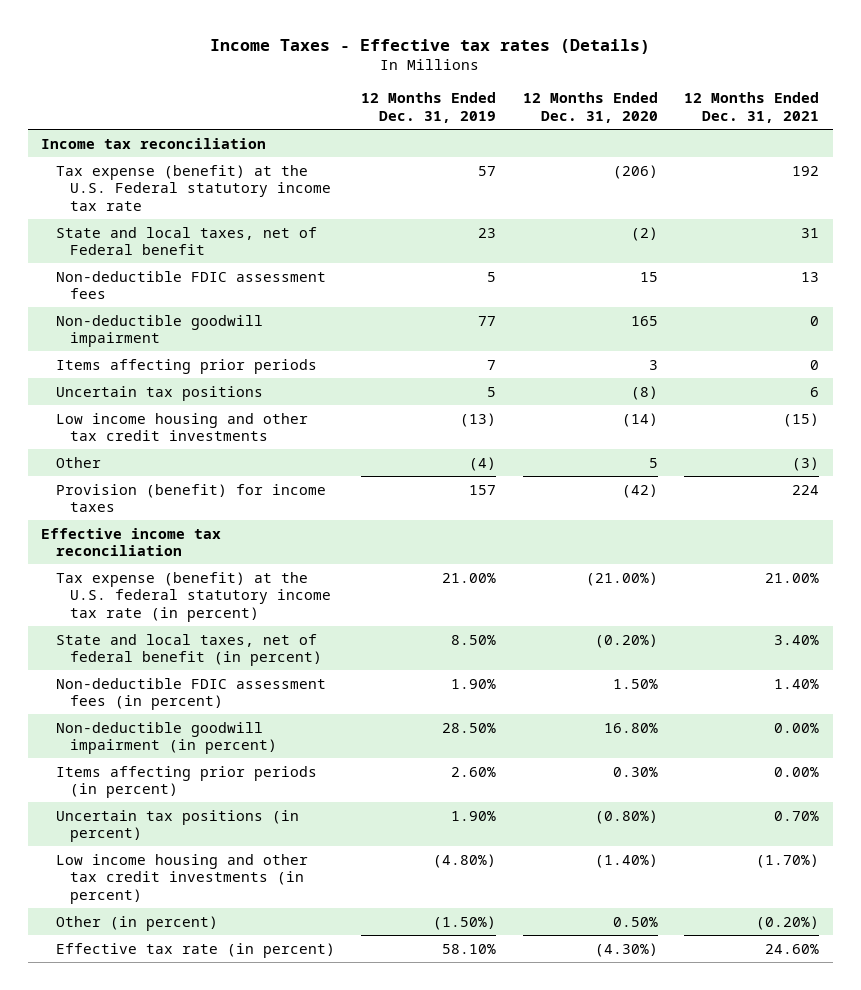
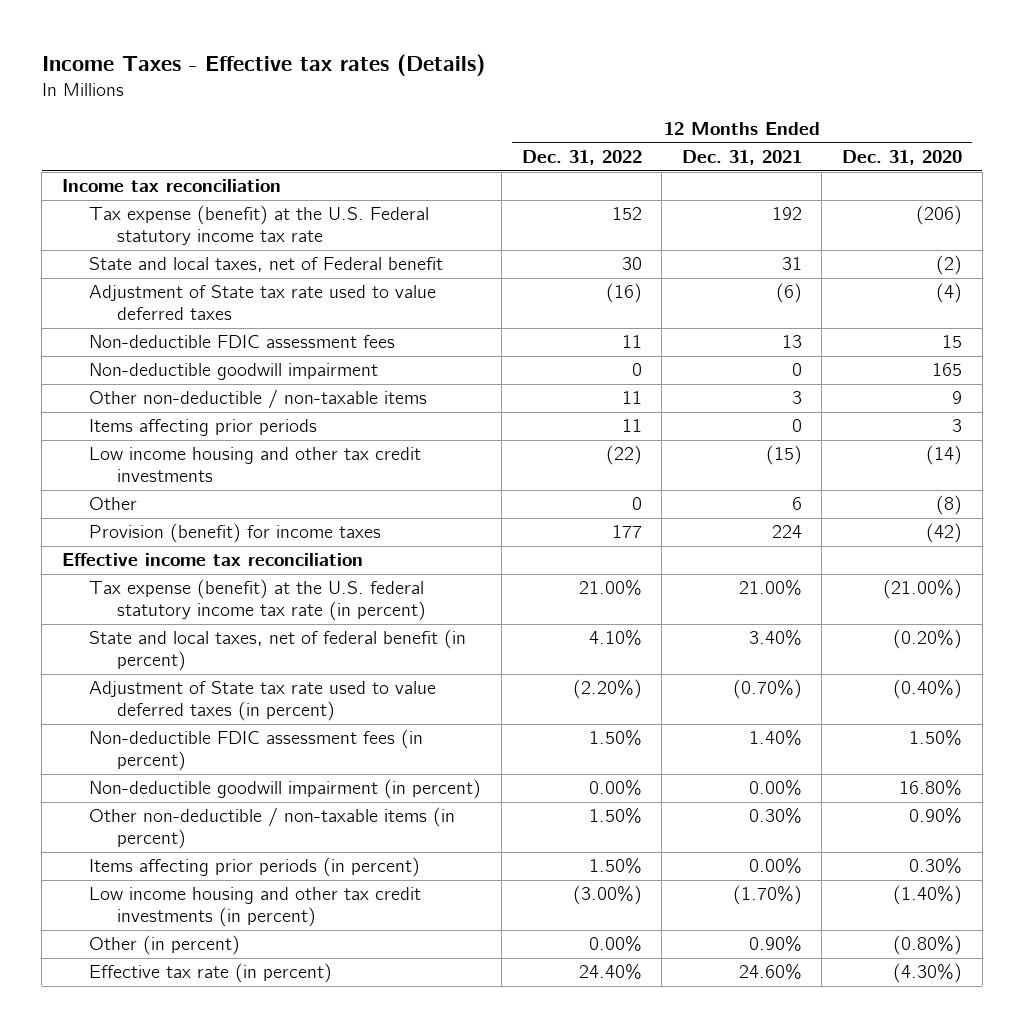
- | 12 Months Ended Dec. 31, 2019 | 12 Months Ended Dec. 31, 2020 | 12 Months Ended Dec. 31, 2021
+ | 12 Months Ended Dec. 31, 2022 | 12 Months Ended Dec. 31, 2021 | 12 Months Ended Dec. 31, 2020
+ Adjustment of State tax rate used to value deferred taxes | (16) | (6) | (4)
+ Other non-deductible / non-taxable items | 11 | 3 | 9
- Uncertain tax positions | 5 | (8) | 6
- Other | (4) | 5 | (3)
+ Other | 0 | 6 | (8)
+ Adjustment of State tax rate used to value deferred taxes (in percent) | (2.20%) | (0.70%) | (0.40%)
+ Other non-deductible / non-taxable items (in percent) | 1.50% | 0.30% | 0.90%
- Uncertain tax positions (in percent) | 1.90% | (0.80%) | 0.70%
- Other (in percent) | (1.50%) | 0.50% | (0.20%)
+ Other (in percent) | 0.00% | 0.90% | (0.80%)

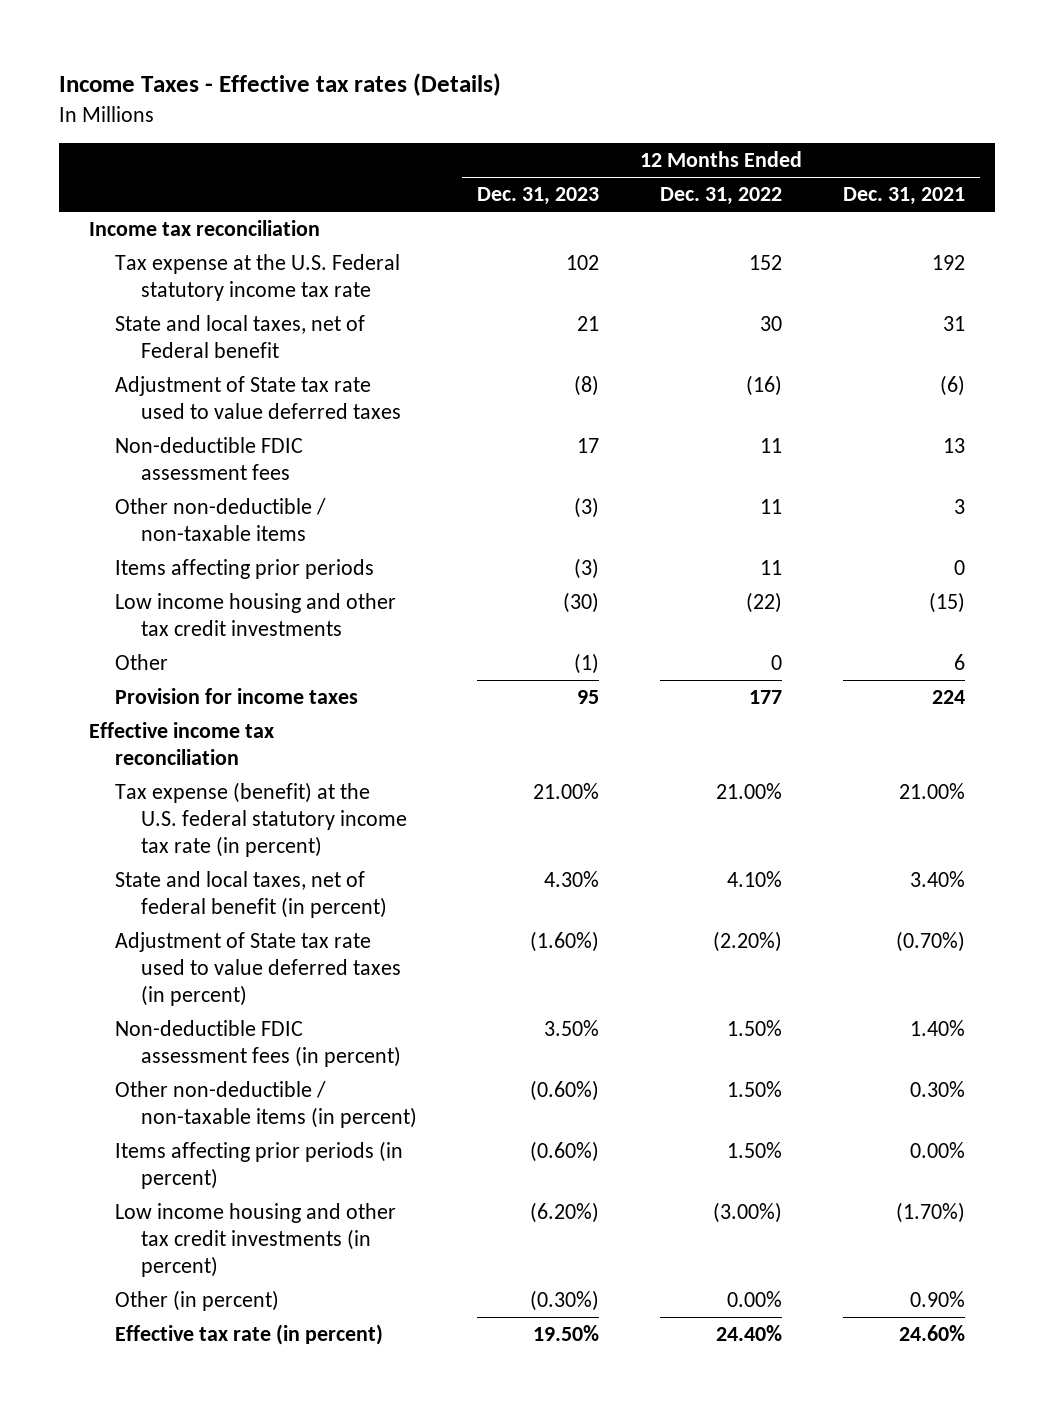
- | 12 Months Ended Dec. 31, 2022 | 12 Months Ended Dec. 31, 2021 | 12 Months Ended Dec. 31, 2020
+ | 12 Months Ended Dec. 31, 2023 | 12 Months Ended Dec. 31, 2022 | 12 Months Ended Dec. 31, 2021
- Tax expense (benefit) at the U.S. Federal statutory income tax rate | 152 | 192 | (206)
+ Tax expense at the U.S. Federal statutory income tax rate | 102 | 152 | 192
- Non-deductible goodwill impairment | 0 | 0 | 165
- Provision (benefit) for income taxes | 177 | 224 | (42)
+ Provision for income taxes | 95 | 177 | 224
- Non-deductible goodwill impairment (in percent) | 0.00% | 0.00% | 16.80%

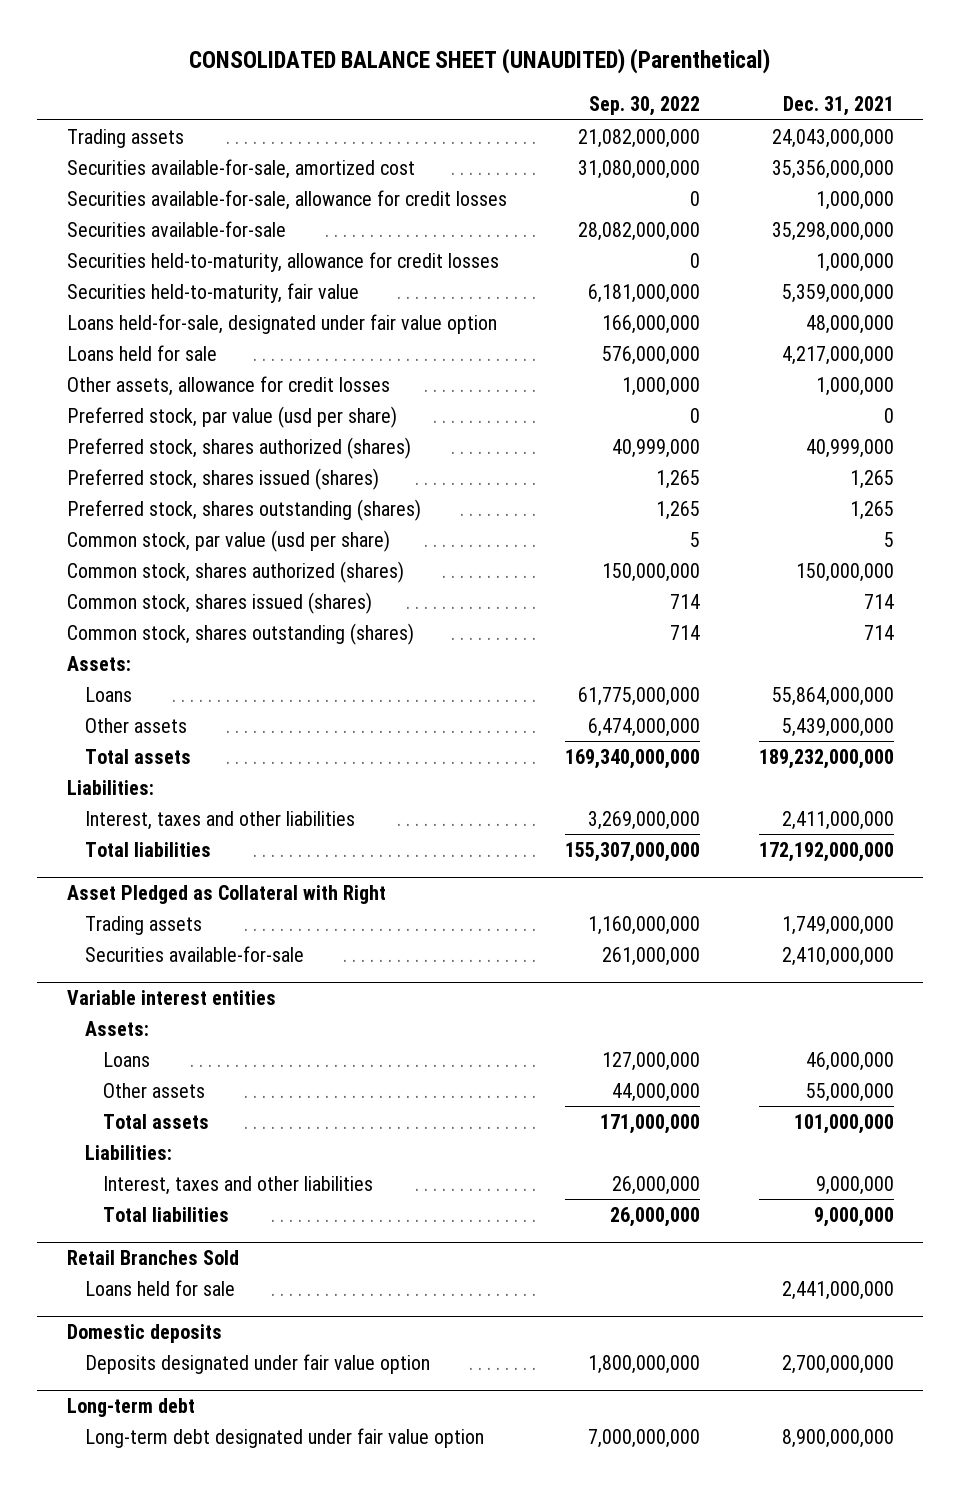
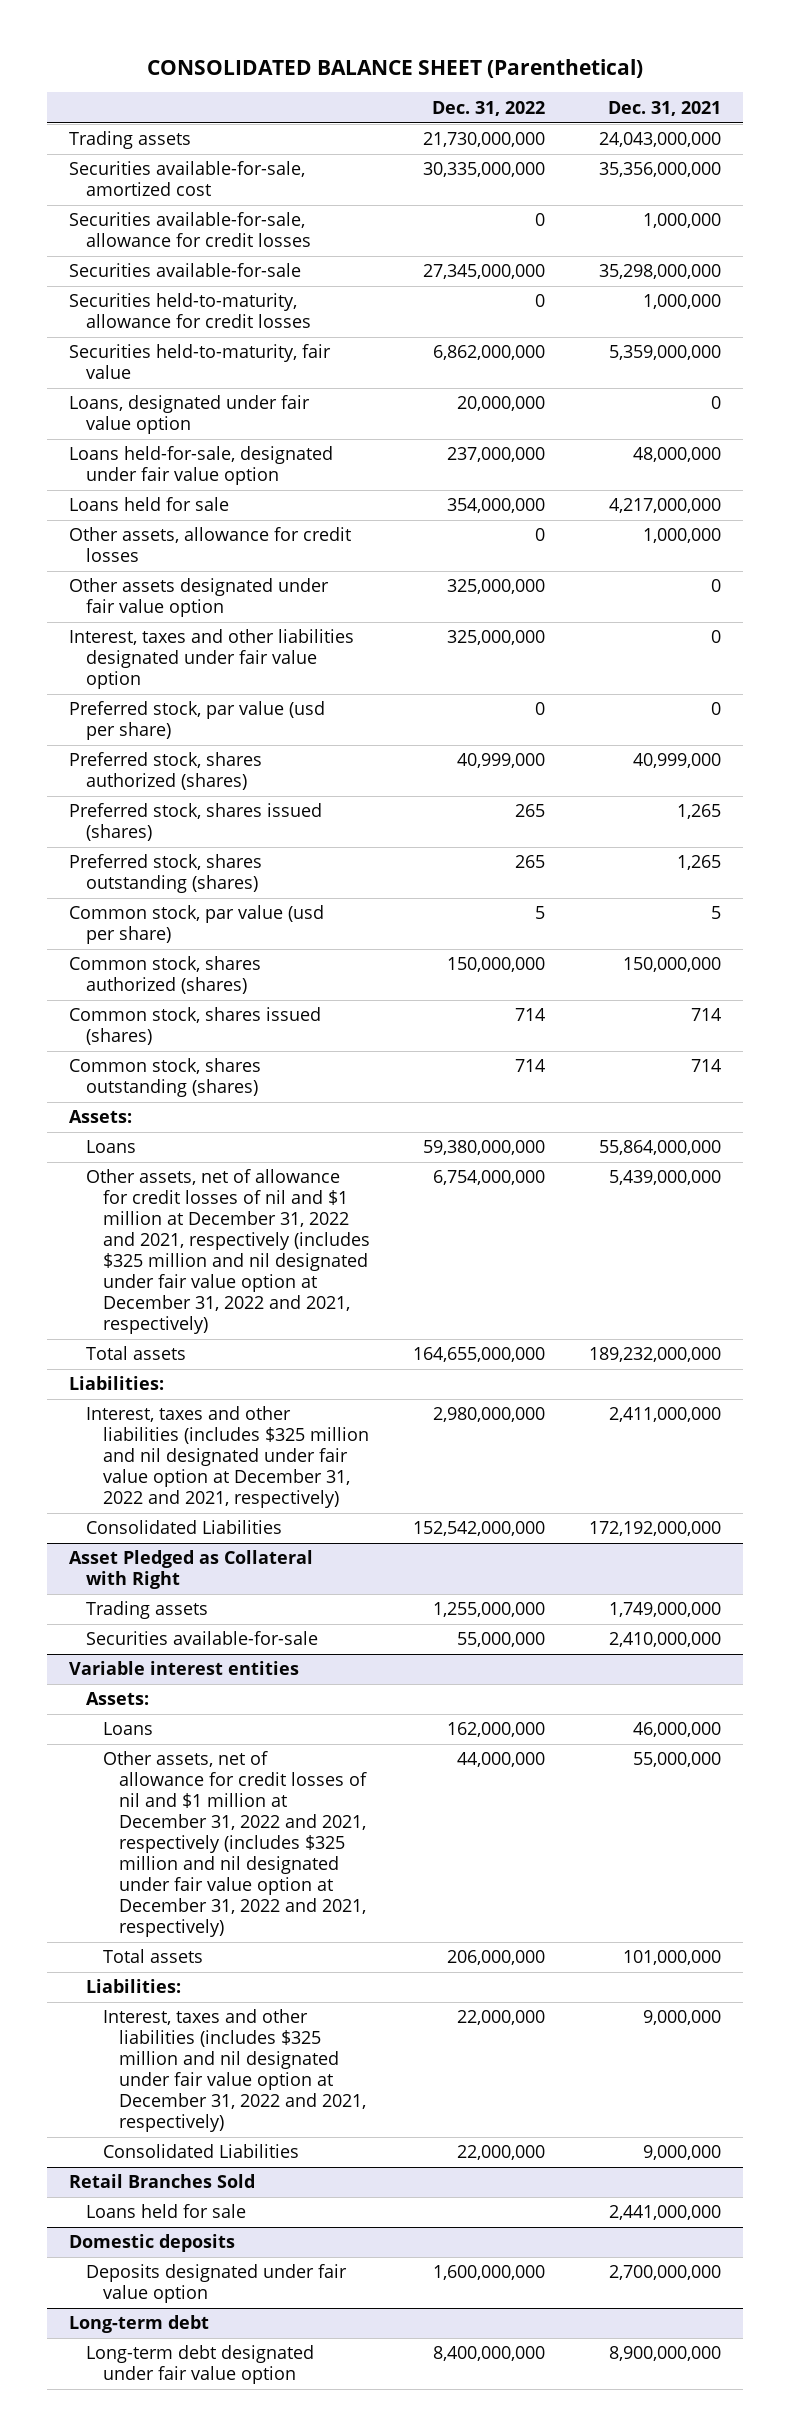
- CONSOLIDATED BALANCE SHEET (UNAUDITED) (Parenthetical)
+ CONSOLIDATED BALANCE SHEET (Parenthetical)
- | Sep. 30, 2022 | Dec. 31, 2021
+ | Dec. 31, 2022 | Dec. 31, 2021
+ Loans, designated under fair value option | 20,000,000 | 0
+ Other assets designated under fair value option | 325,000,000 | 0
+ Interest, taxes and other liabilities designated under fair value option | 325,000,000 | 0
- Other assets | 6,474,000,000 | 5,439,000,000
+ Other assets, net of allowance for credit losses of nil and $1 million at December 31, 2022 and 2021, respectively (includes $325 million and nil designated under fair value option at December 31, 2022 and 2021, respectively) | 6,754,000,000 | 5,439,000,000
- Interest, taxes and other liabilities | 3,269,000,000 | 2,411,000,000
- Total liabilities | 155,307,000,000 | 172,192,000,000
+ Interest, taxes and other liabilities (includes $325 million and nil designated under fair value option at December 31, 2022 and 2021, respectively) | 2,980,000,000 | 2,411,000,000
+ Consolidated Liabilities | 152,542,000,000 | 172,192,000,000
@ Variable interest entities
- Other assets | 44,000,000 | 55,000,000
+ Other assets, net of allowance for credit losses of nil and $1 million at December 31, 2022 and 2021, respectively (includes $325 million and nil designated under fair value option at December 31, 2022 and 2021, respectively) | 44,000,000 | 55,000,000
- Interest, taxes and other liabilities | 26,000,000 | 9,000,000
- Total liabilities | 26,000,000 | 9,000,000
+ Interest, taxes and other liabilities (includes $325 million and nil designated under fair value option at December 31, 2022 and 2021, respectively) | 22,000,000 | 9,000,000
+ Consolidated Liabilities | 22,000,000 | 9,000,000

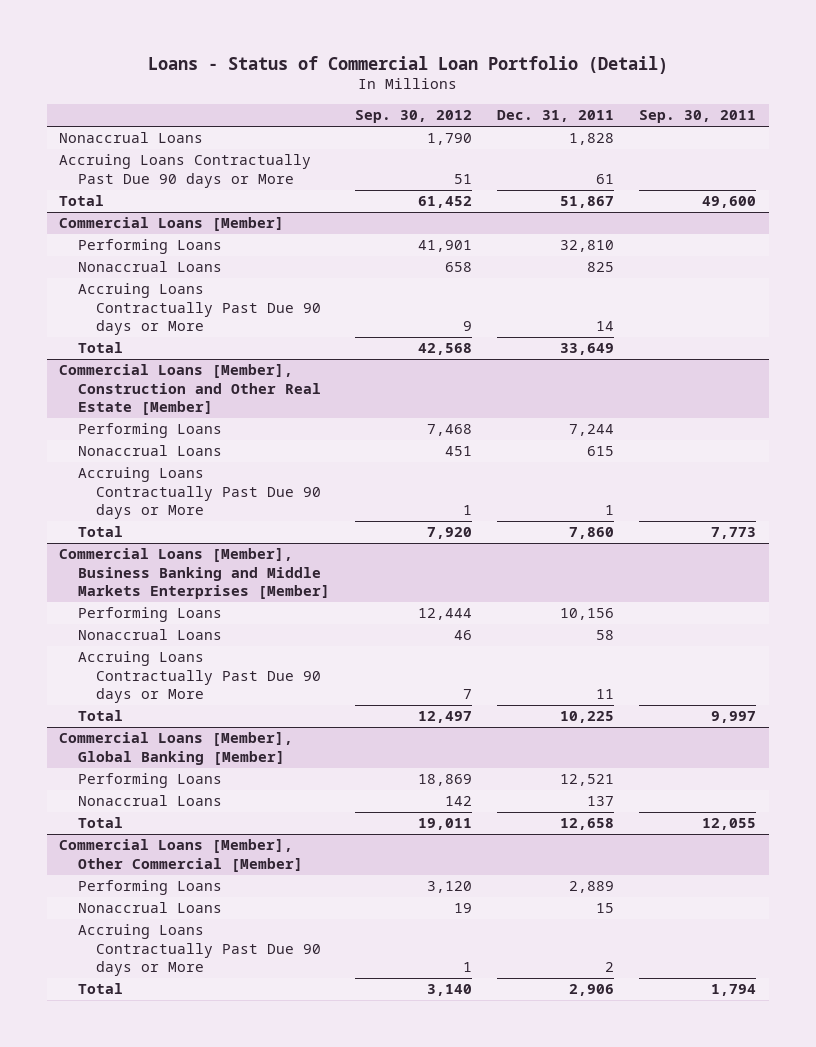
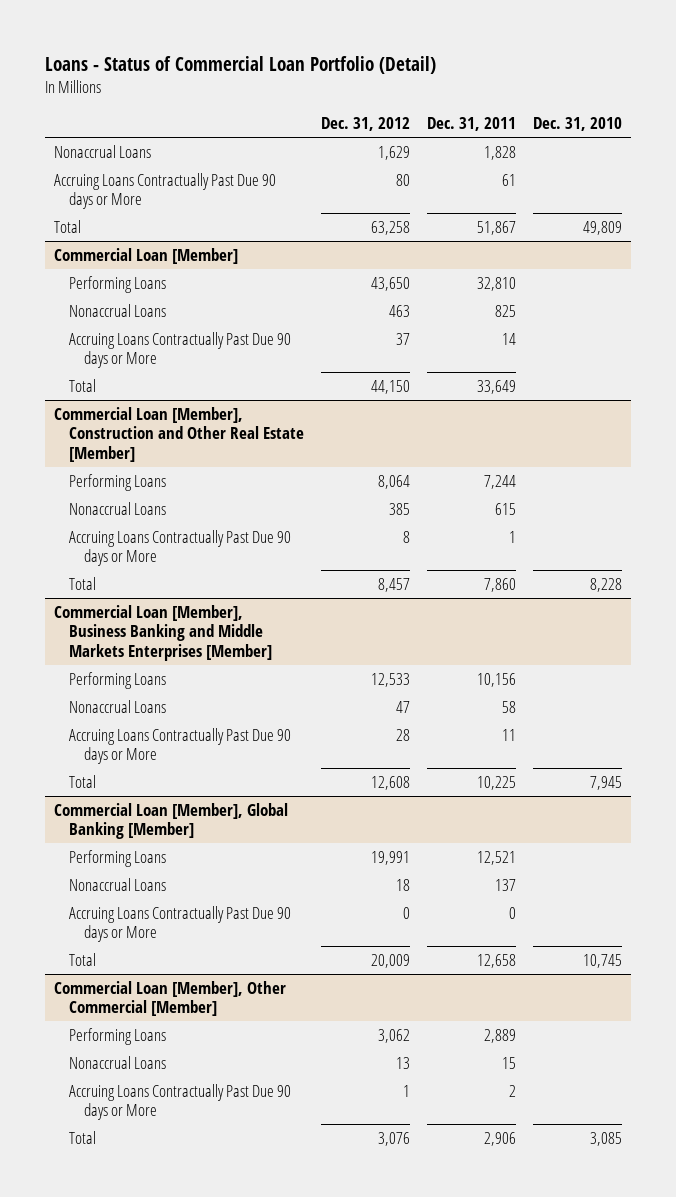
- | Sep. 30, 2012 | Dec. 31, 2011 | Sep. 30, 2011
+ | Dec. 31, 2012 | Dec. 31, 2011 | Dec. 31, 2010
- Commercial Loans [Member]
+ Commercial Loan [Member]
- Commercial Loans [Member], Construction and Other Real Estate [Member]
+ Commercial Loan [Member], Construction and Other Real Estate [Member]
- Commercial Loans [Member], Business Banking and Middle Markets Enterprises [Member]
+ Commercial Loan [Member], Business Banking and Middle Markets Enterprises [Member]
- Commercial Loans [Member], Global Banking [Member]
+ Commercial Loan [Member], Global Banking [Member]
+ Accruing Loans Contractually Past Due 90 days or More | 0 | 0 |
- Commercial Loans [Member], Other Commercial [Member]
+ Commercial Loan [Member], Other Commercial [Member]

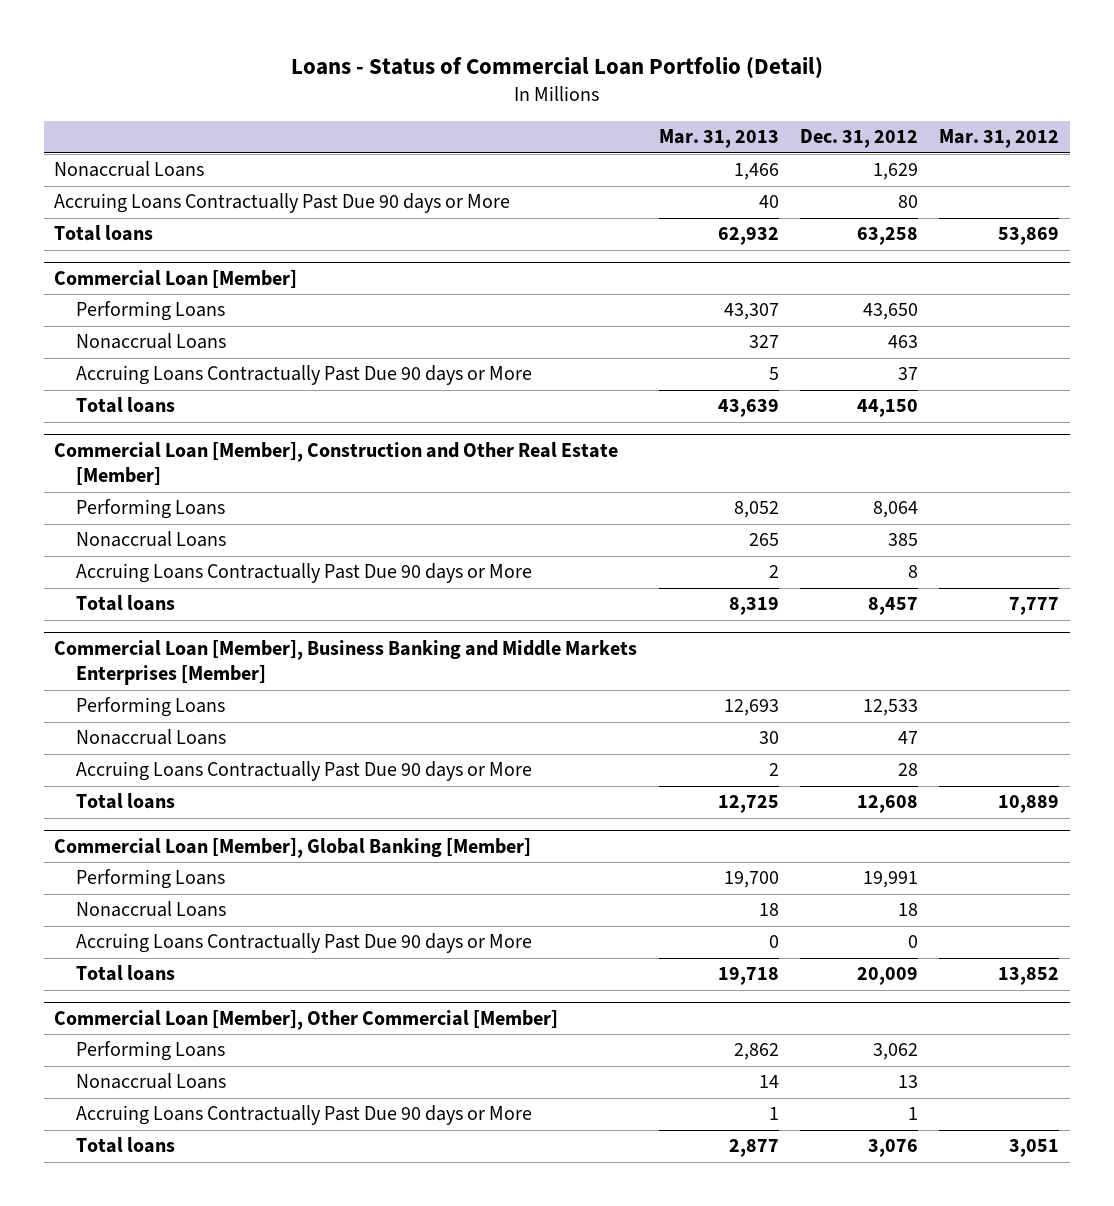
- | Dec. 31, 2012 | Dec. 31, 2011 | Dec. 31, 2010
+ | Mar. 31, 2013 | Dec. 31, 2012 | Mar. 31, 2012
- Total | 63,258 | 51,867 | 49,809
+ Total loans | 62,932 | 63,258 | 53,869
@ Commercial Loan [Member]
- Total | 44,150 | 33,649 |
+ Total loans | 43,639 | 44,150 |
@ Commercial Loan [Member], Construction and Other Real Estate [Member]
- Total | 8,457 | 7,860 | 8,228
+ Total loans | 8,319 | 8,457 | 7,777
@ Commercial Loan [Member], Business Banking and Middle Markets Enterprises [Member]
- Total | 12,608 | 10,225 | 7,945
+ Total loans | 12,725 | 12,608 | 10,889
@ Commercial Loan [Member], Global Banking [Member]
- Total | 20,009 | 12,658 | 10,745
+ Total loans | 19,718 | 20,009 | 13,852
@ Commercial Loan [Member], Other Commercial [Member]
- Total | 3,076 | 2,906 | 3,085
+ Total loans | 2,877 | 3,076 | 3,051

